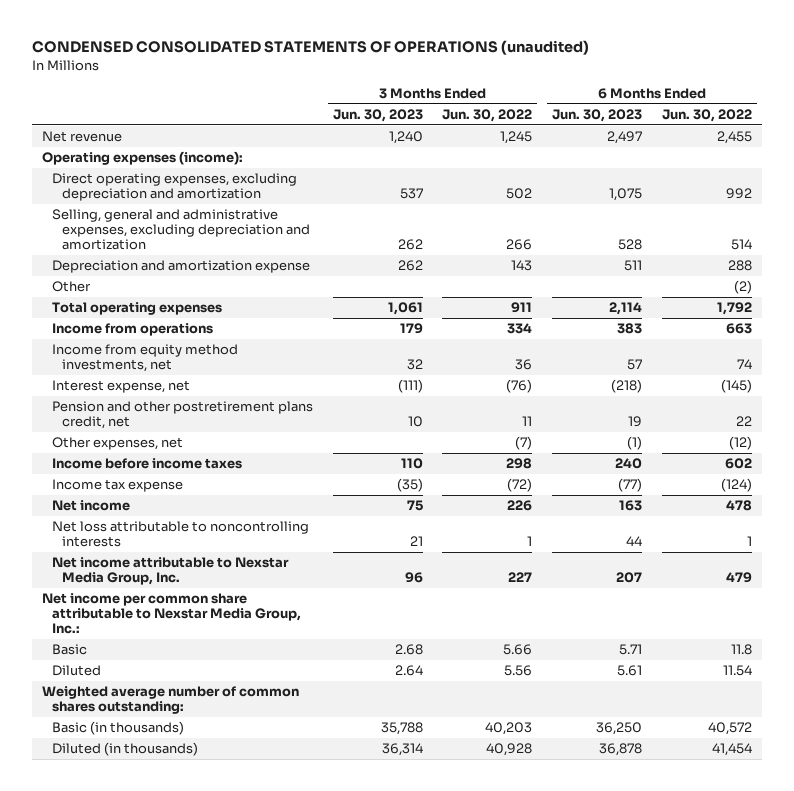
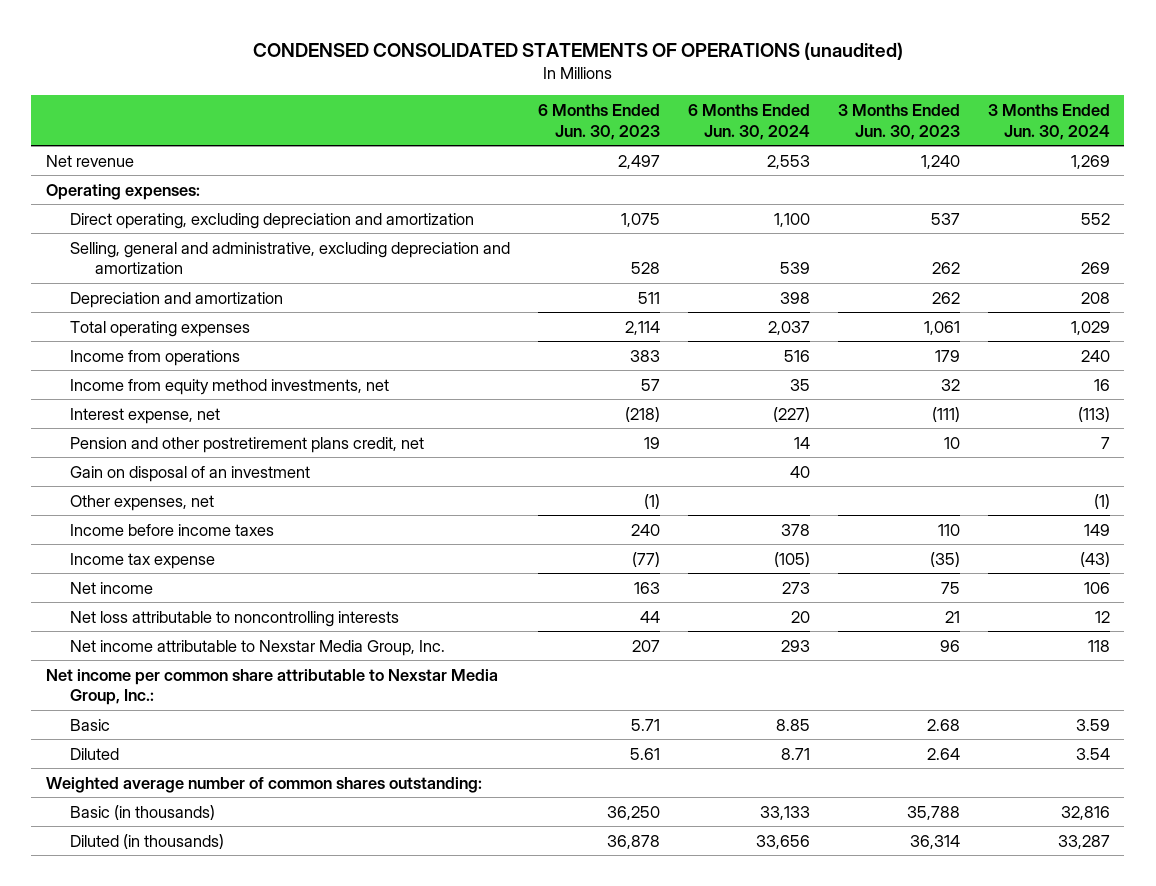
- | 3 Months Ended Jun. 30, 2023 | 3 Months Ended Jun. 30, 2022 | 6 Months Ended Jun. 30, 2023 | 6 Months Ended Jun. 30, 2022
+ | 6 Months Ended Jun. 30, 2023 | 6 Months Ended Jun. 30, 2024 | 3 Months Ended Jun. 30, 2023 | 3 Months Ended Jun. 30, 2024
- Operating expenses (income):
- Direct operating expenses, excluding depreciation and amortization | 537 | 502 | 1,075 | 992
- Selling, general and administrative expenses, excluding depreciation and amortization | 262 | 266 | 528 | 514
- Depreciation and amortization expense | 262 | 143 | 511 | 288
- Other | | | | (2)
+ Operating expenses:
+ Direct operating, excluding depreciation and amortization | 1,075 | 1,100 | 537 | 552
+ Selling, general and administrative, excluding depreciation and amortization | 528 | 539 | 262 | 269
+ Depreciation and amortization | 511 | 398 | 262 | 208
+ Gain on disposal of an investment | | 40 | |

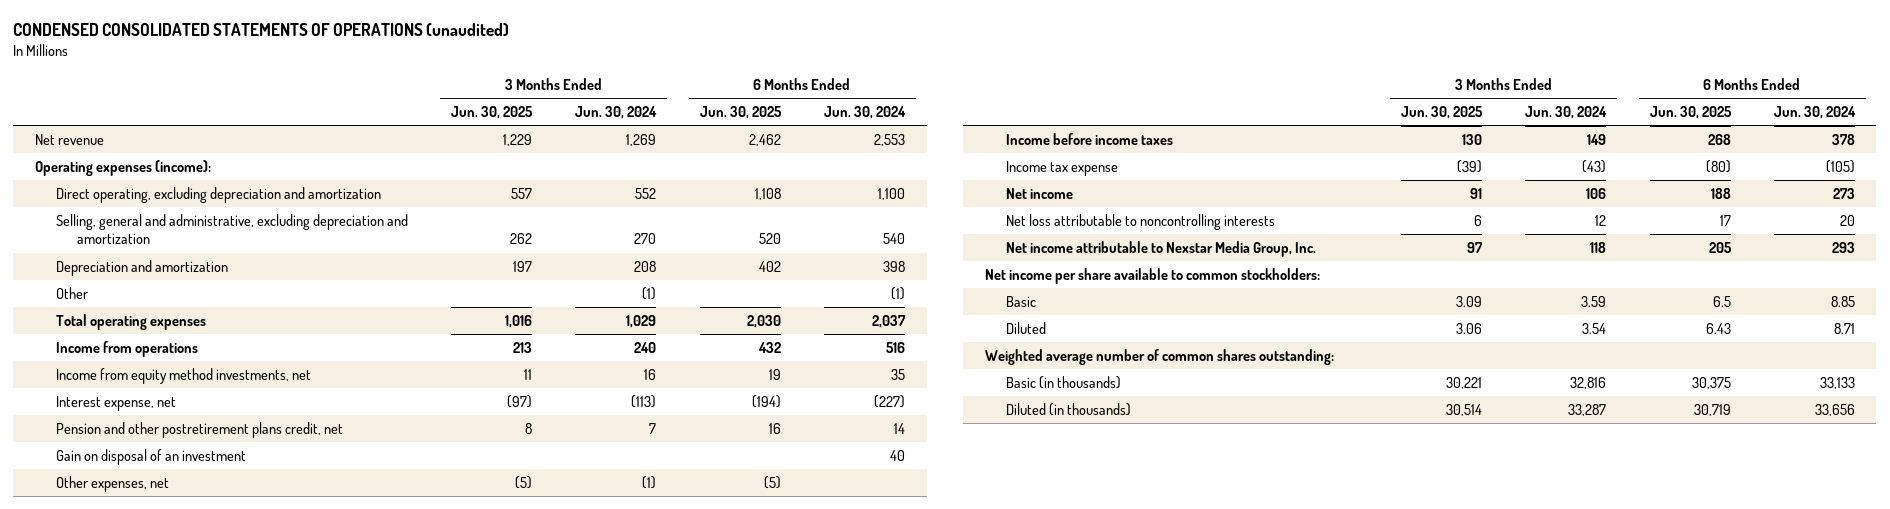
- | 6 Months Ended Jun. 30, 2023 | 6 Months Ended Jun. 30, 2024 | 3 Months Ended Jun. 30, 2023 | 3 Months Ended Jun. 30, 2024
+ | 3 Months Ended Jun. 30, 2025 | 3 Months Ended Jun. 30, 2024 | 6 Months Ended Jun. 30, 2025 | 6 Months Ended Jun. 30, 2024
- Operating expenses:
+ Operating expenses (income):
- Selling, general and administrative, excluding depreciation and amortization | 528 | 539 | 262 | 269
+ Selling, general and administrative, excluding depreciation and amortization | 262 | 270 | 520 | 540
+ Other | | (1) | | (1)
- Net income per common share attributable to Nexstar Media Group, Inc.:
+ Net income per share available to common stockholders:

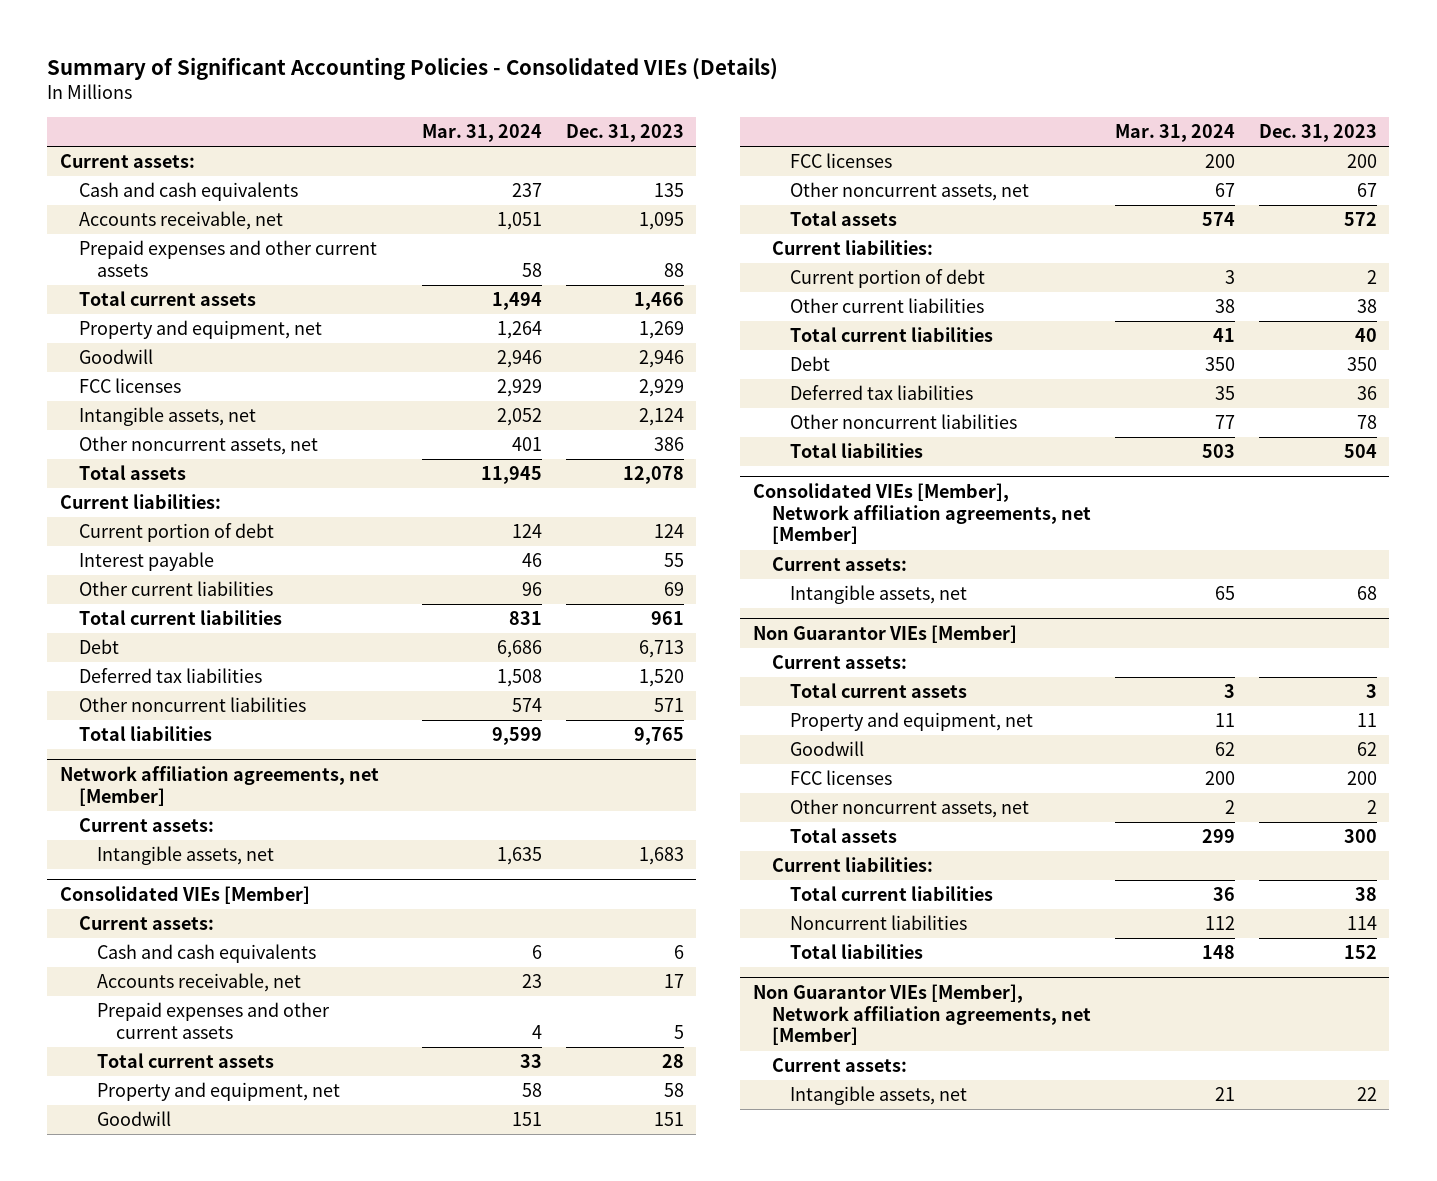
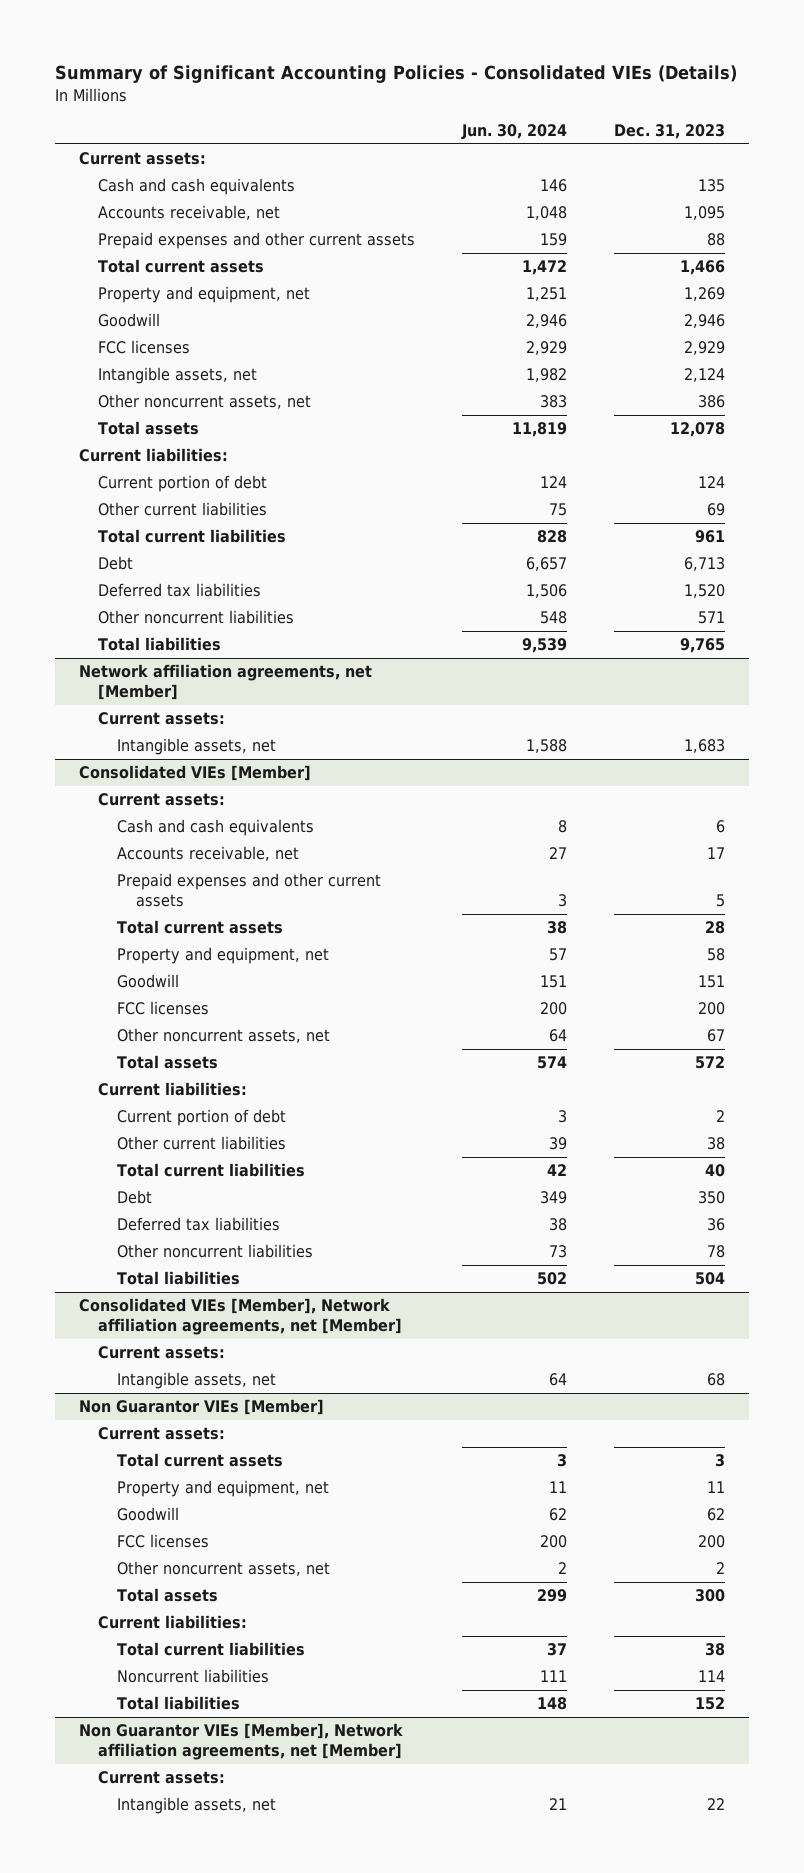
- | Mar. 31, 2024 | Dec. 31, 2023
+ | Jun. 30, 2024 | Dec. 31, 2023
- Interest payable | 46 | 55

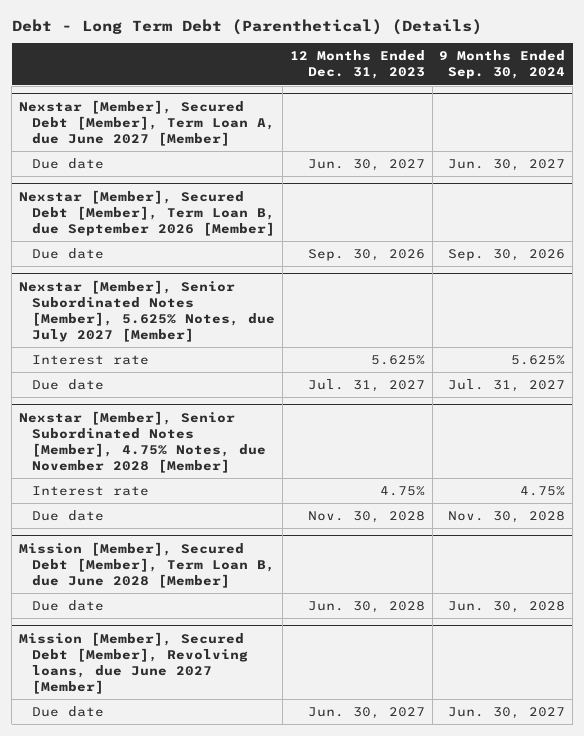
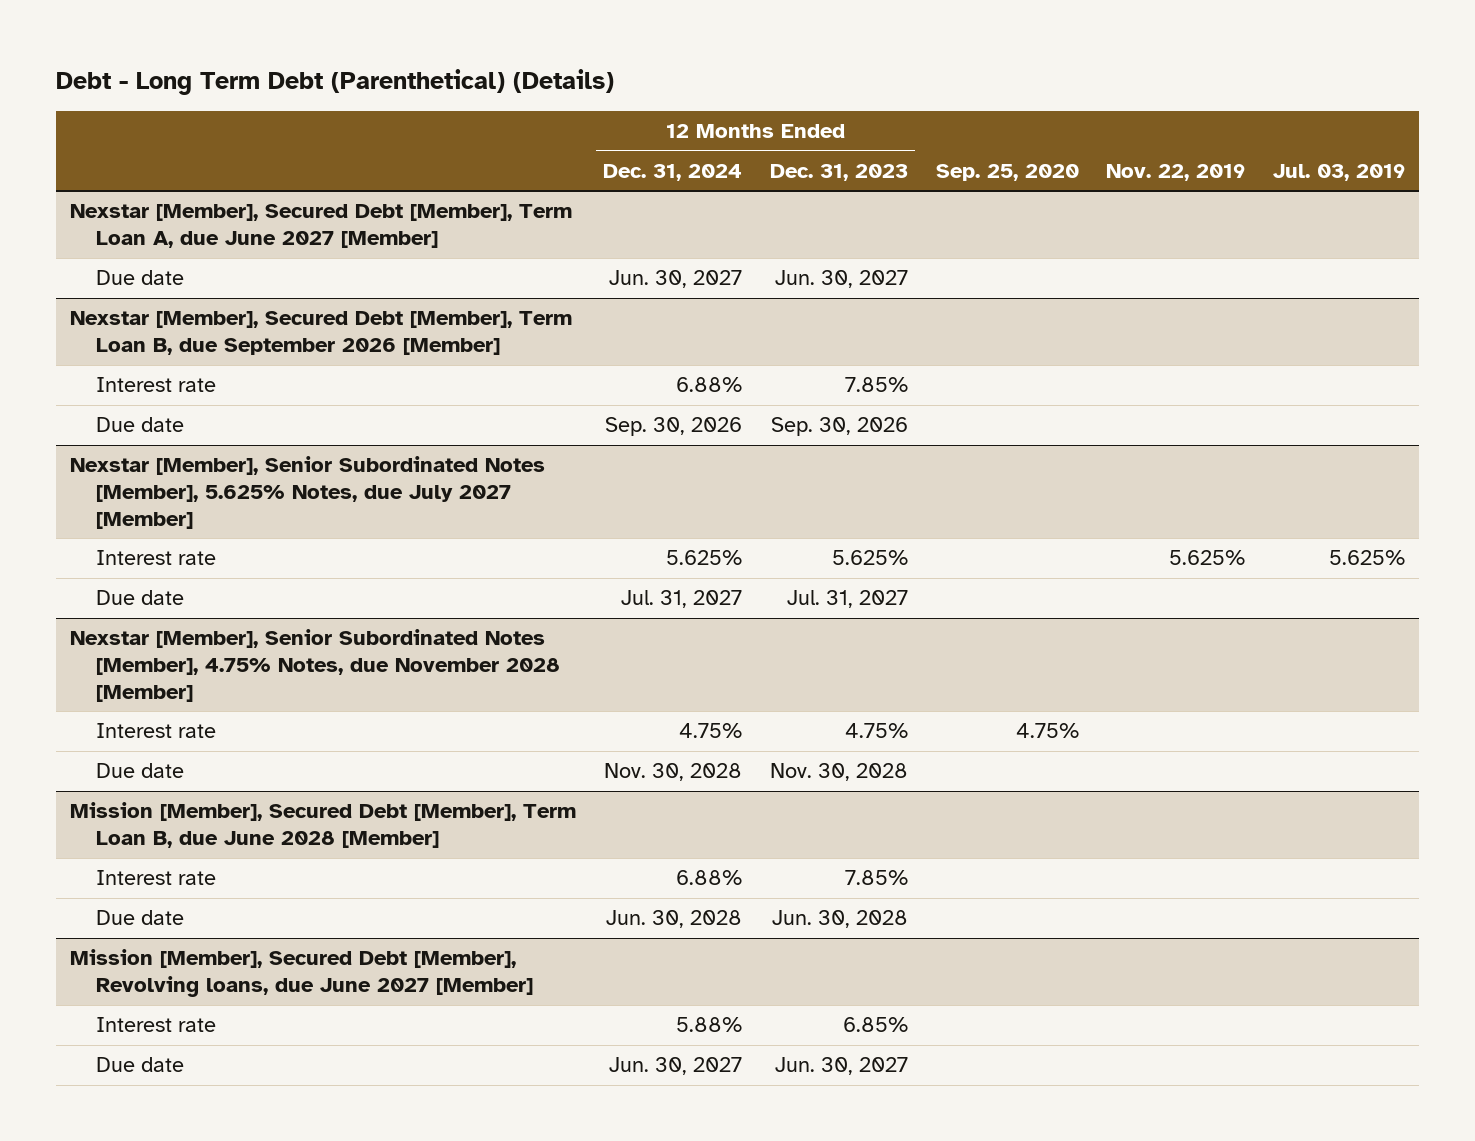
- | 12 Months Ended Dec. 31, 2023 | 9 Months Ended Sep. 30, 2024
+ | 12 Months Ended Dec. 31, 2024 | 12 Months Ended Dec. 31, 2023 | Sep. 25, 2020 | Nov. 22, 2019 | Jul. 03, 2019
@ Nexstar [Member], Secured Debt [Member], Term Loan B, due September 2026 [Member]
+ Interest rate | 6.88% | 7.85% | | |
@ Mission [Member], Secured Debt [Member], Term Loan B, due June 2028 [Member]
+ Interest rate | 6.88% | 7.85% | | |
@ Mission [Member], Secured Debt [Member], Revolving loans, due June 2027 [Member]
+ Interest rate | 5.88% | 6.85% | | |

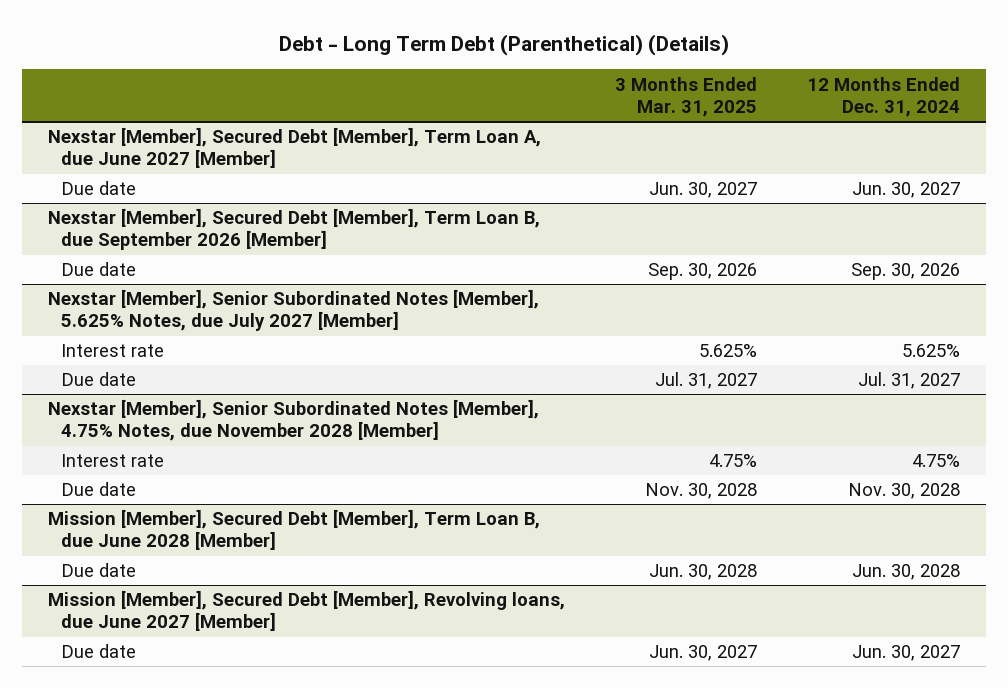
- | 12 Months Ended Dec. 31, 2024 | 12 Months Ended Dec. 31, 2023 | Sep. 25, 2020 | Nov. 22, 2019 | Jul. 03, 2019
+ | 3 Months Ended Mar. 31, 2025 | 12 Months Ended Dec. 31, 2024
@ Nexstar [Member], Secured Debt [Member], Term Loan B, due September 2026 [Member]
- Interest rate | 6.88% | 7.85% | | |
@ Mission [Member], Secured Debt [Member], Term Loan B, due June 2028 [Member]
- Interest rate | 6.88% | 7.85% | | |
@ Mission [Member], Secured Debt [Member], Revolving loans, due June 2027 [Member]
- Interest rate | 5.88% | 6.85% | | |

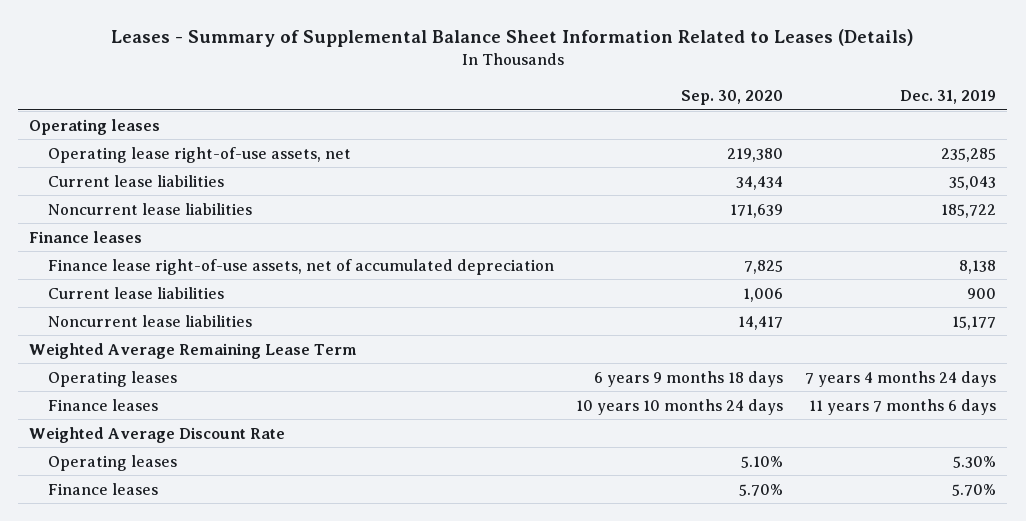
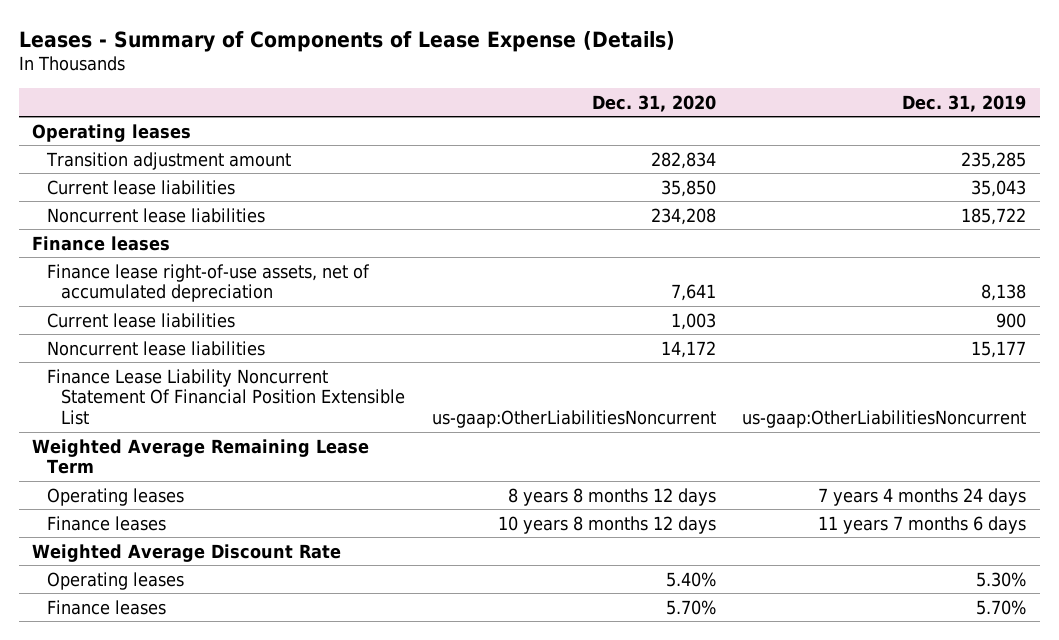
- Leases - Summary of Supplemental Balance Sheet Information Related to Leases (Details)
+ Leases - Summary of Components of Lease Expense (Details)
- | Sep. 30, 2020 | Dec. 31, 2019
+ | Dec. 31, 2020 | Dec. 31, 2019
- Operating lease right-of-use assets, net | 219,380 | 235,285
+ Transition adjustment amount | 282,834 | 235,285
+ Finance Lease Liability Noncurrent Statement Of Financial Position Extensible List | us-gaap:OtherLiabilitiesNoncurrent | us-gaap:OtherLiabilitiesNoncurrent

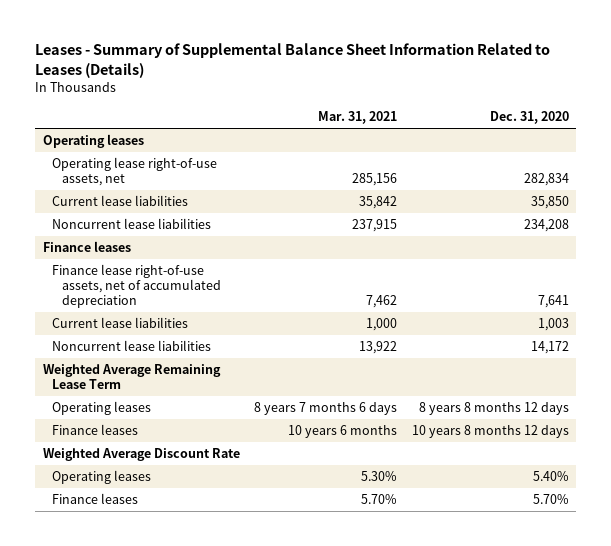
- Leases - Summary of Components of Lease Expense (Details)
+ Leases - Summary of Supplemental Balance Sheet Information Related to Leases (Details)
- | Dec. 31, 2020 | Dec. 31, 2019
+ | Mar. 31, 2021 | Dec. 31, 2020
- Transition adjustment amount | 282,834 | 235,285
+ Operating lease right-of-use assets, net | 285,156 | 282,834
- Finance Lease Liability Noncurrent Statement Of Financial Position Extensible List | us-gaap:OtherLiabilitiesNoncurrent | us-gaap:OtherLiabilitiesNoncurrent

